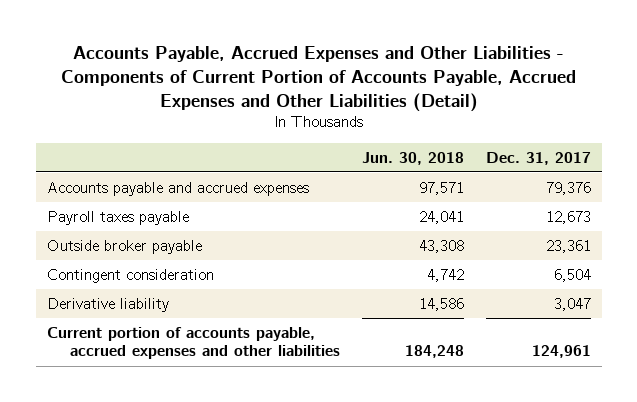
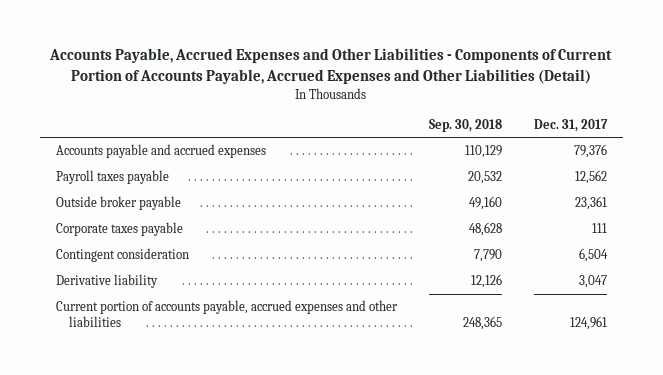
- | Jun. 30, 2018 | Dec. 31, 2017
+ | Sep. 30, 2018 | Dec. 31, 2017
- Payroll taxes payable | 24,041 | 12,673
+ Payroll taxes payable | 20,532 | 12,562
+ Corporate taxes payable | 48,628 | 111

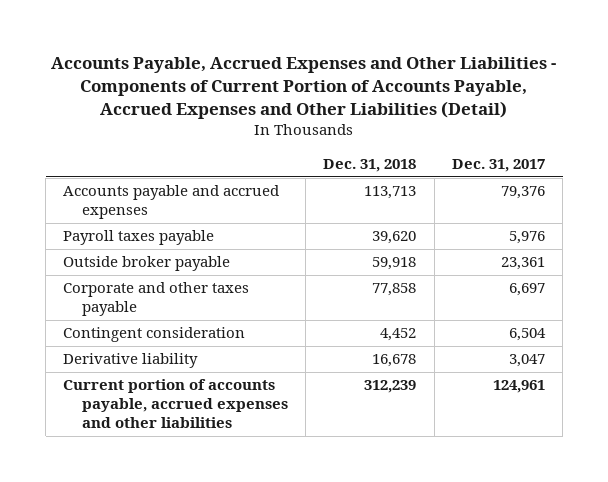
- | Sep. 30, 2018 | Dec. 31, 2017
+ | Dec. 31, 2018 | Dec. 31, 2017
- Payroll taxes payable | 20,532 | 12,562
+ Payroll taxes payable | 39,620 | 5,976
- Corporate taxes payable | 48,628 | 111
+ Corporate and other taxes payable | 77,858 | 6,697

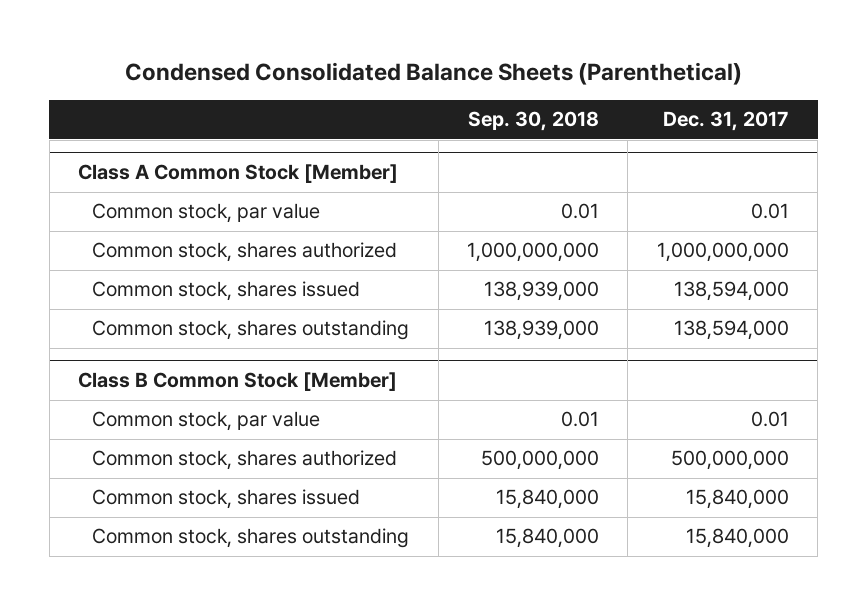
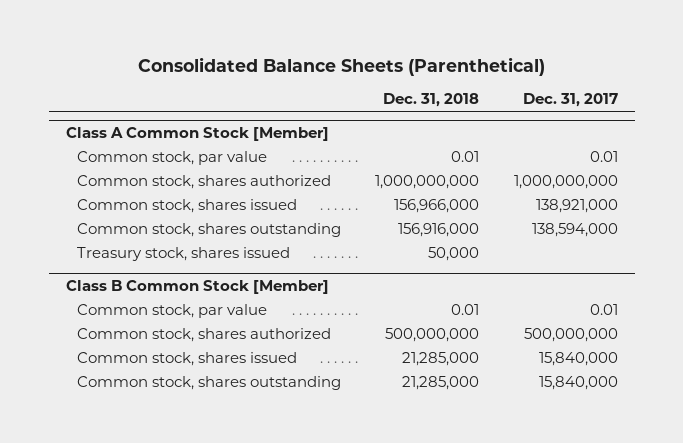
- Condensed Consolidated Balance Sheets (Parenthetical)
+ Consolidated Balance Sheets (Parenthetical)
- | Sep. 30, 2018 | Dec. 31, 2017
+ | Dec. 31, 2018 | Dec. 31, 2017
@ Class A Common Stock [Member]
- Common stock, shares issued | 138,939,000 | 138,594,000
+ Common stock, shares issued | 156,966,000 | 138,921,000
+ Treasury stock, shares issued | 50,000 |

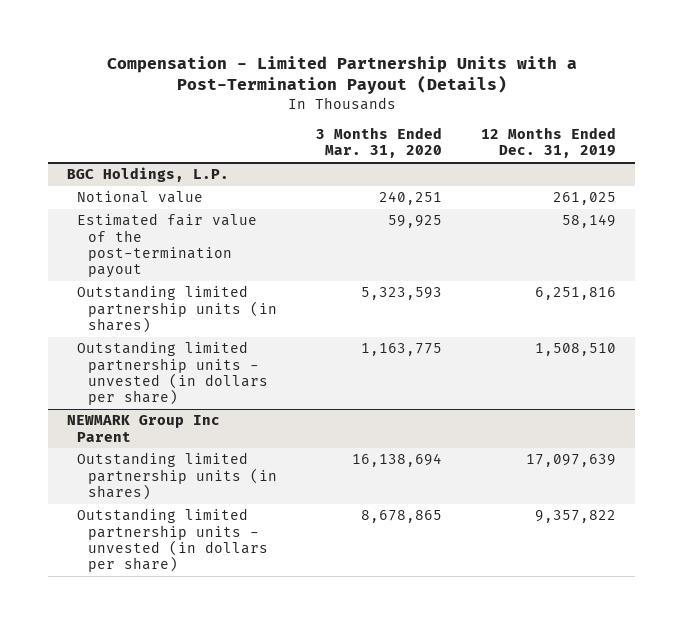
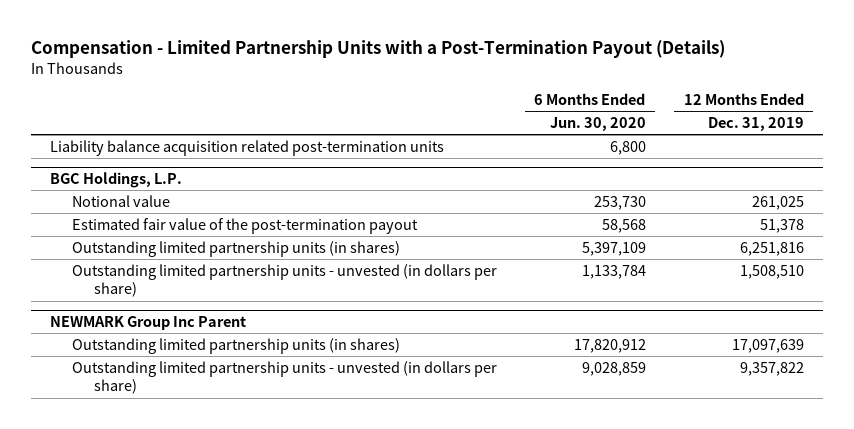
- | 3 Months Ended Mar. 31, 2020 | 12 Months Ended Dec. 31, 2019
+ | 6 Months Ended Jun. 30, 2020 | 12 Months Ended Dec. 31, 2019
+ Liability balance acquisition related post-termination units | 6,800 |
@ BGC Holdings, L.P.
- Estimated fair value of the post-termination payout | 59,925 | 58,149
+ Estimated fair value of the post-termination payout | 58,568 | 51,378

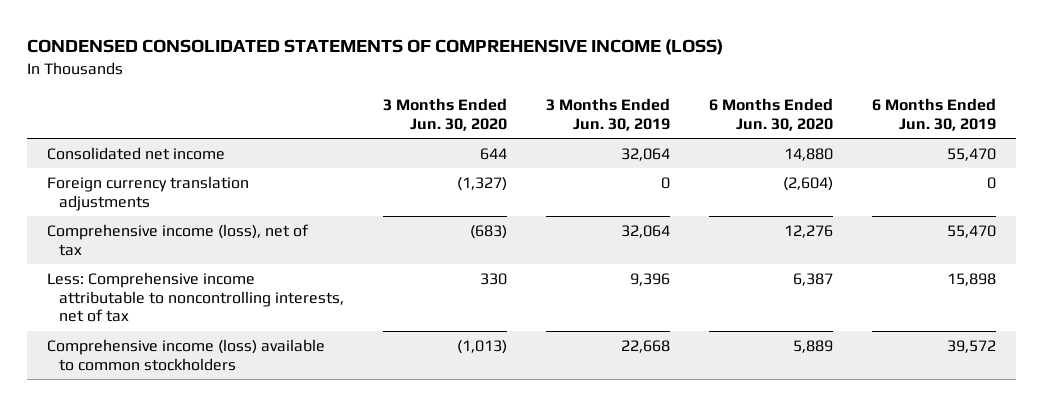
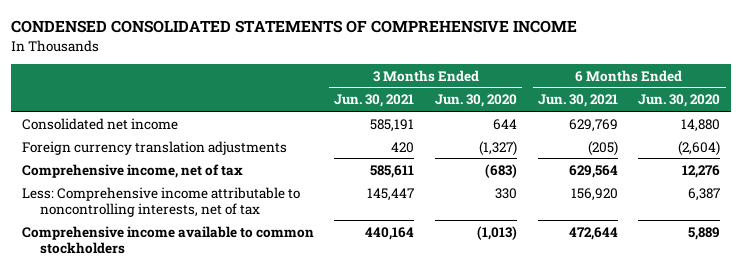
- CONDENSED CONSOLIDATED STATEMENTS OF COMPREHENSIVE INCOME (LOSS)
+ CONDENSED CONSOLIDATED STATEMENTS OF COMPREHENSIVE INCOME
- | 3 Months Ended Jun. 30, 2020 | 3 Months Ended Jun. 30, 2019 | 6 Months Ended Jun. 30, 2020 | 6 Months Ended Jun. 30, 2019
+ | 3 Months Ended Jun. 30, 2021 | 3 Months Ended Jun. 30, 2020 | 6 Months Ended Jun. 30, 2021 | 6 Months Ended Jun. 30, 2020
- Comprehensive income (loss), net of tax | (683) | 32,064 | 12,276 | 55,470
+ Comprehensive income, net of tax | 585,611 | (683) | 629,564 | 12,276
- Comprehensive income (loss) available to common stockholders | (1,013) | 22,668 | 5,889 | 39,572
+ Comprehensive income available to common stockholders | 440,164 | (1,013) | 472,644 | 5,889

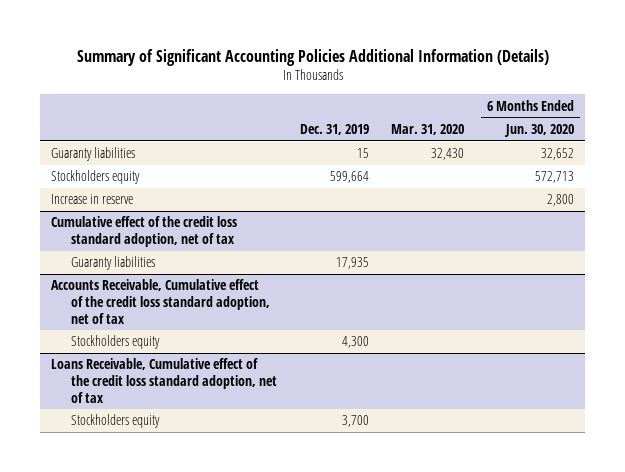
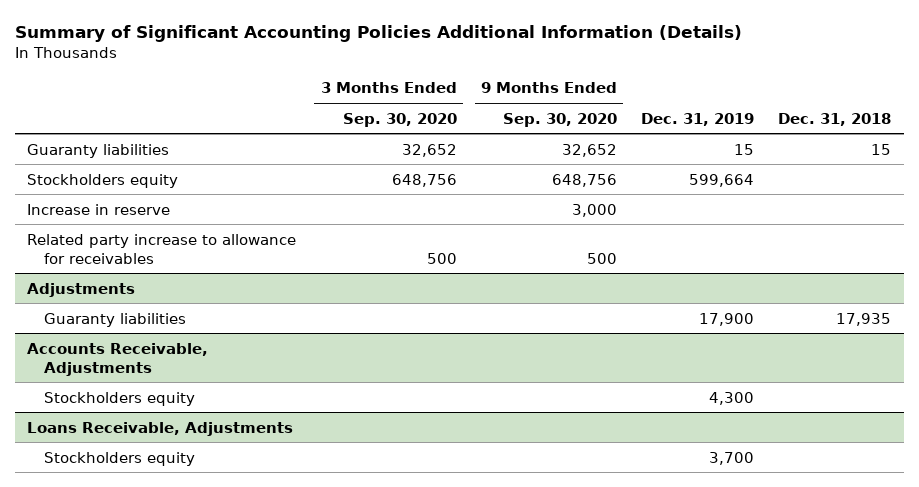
- | Dec. 31, 2019 | Mar. 31, 2020 | 6 Months Ended Jun. 30, 2020
+ | 3 Months Ended Sep. 30, 2020 | 9 Months Ended Sep. 30, 2020 | Dec. 31, 2019 | Dec. 31, 2018
- Cumulative effect of the credit loss standard adoption, net of tax
- Guaranty liabilities | 17,935 | |
- Accounts Receivable, Cumulative effect of the credit loss standard adoption, net of tax
+ Related party increase to allowance for receivables | 500 | 500 | |
+ Adjustments
+ Guaranty liabilities | | | 17,900 | 17,935
+ Accounts Receivable, Adjustments
- Loans Receivable, Cumulative effect of the credit loss standard adoption, net of tax
+ Loans Receivable, Adjustments

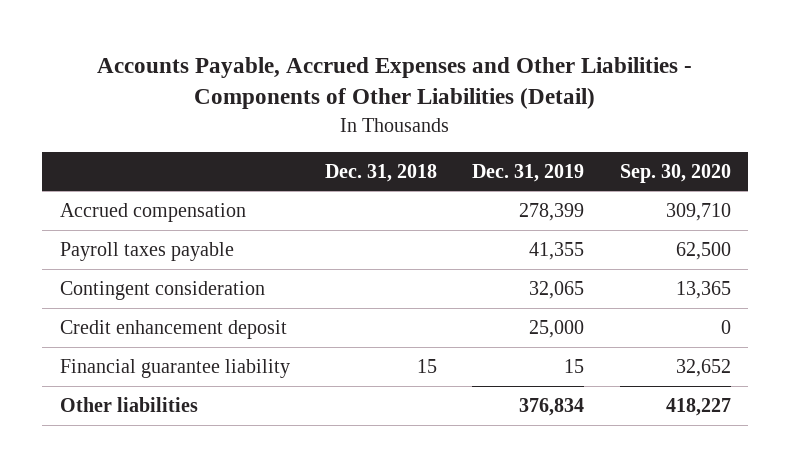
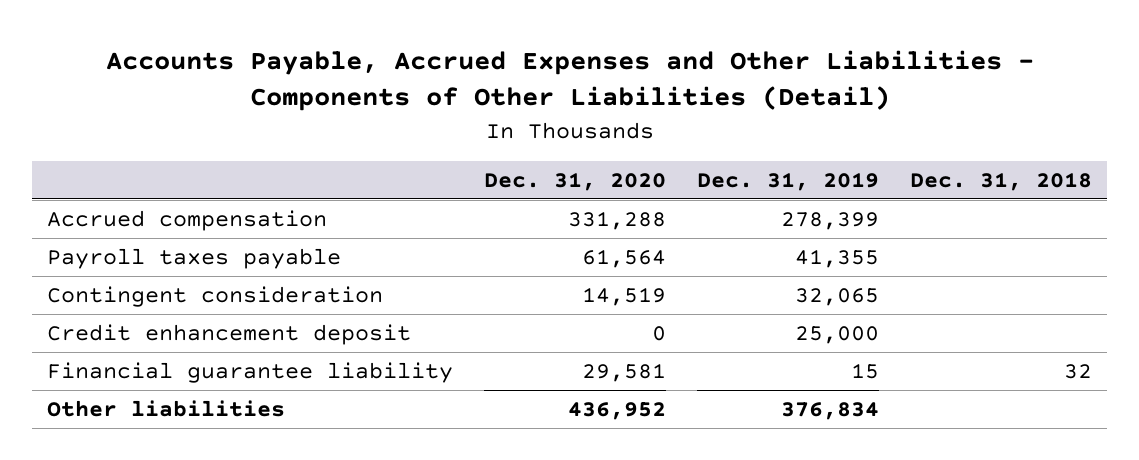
- | Dec. 31, 2018 | Dec. 31, 2019 | Sep. 30, 2020
+ | Dec. 31, 2020 | Dec. 31, 2019 | Dec. 31, 2018
- Financial guarantee liability | 15 | 15 | 32,652
+ Financial guarantee liability | 29,581 | 15 | 32

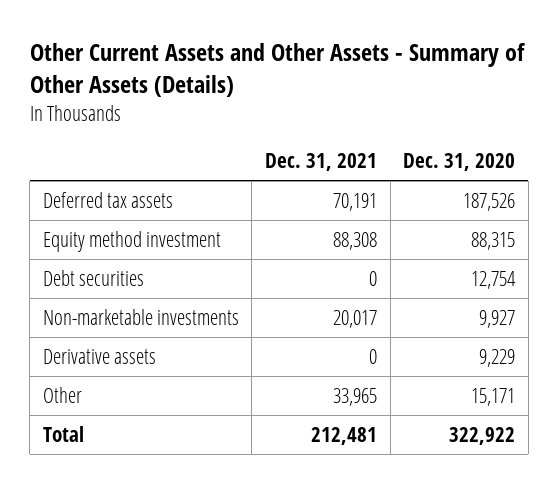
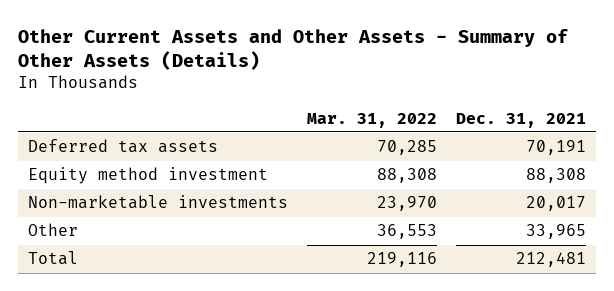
- | Dec. 31, 2021 | Dec. 31, 2020
+ | Mar. 31, 2022 | Dec. 31, 2021
- Debt securities | 0 | 12,754
- Derivative assets | 0 | 9,229

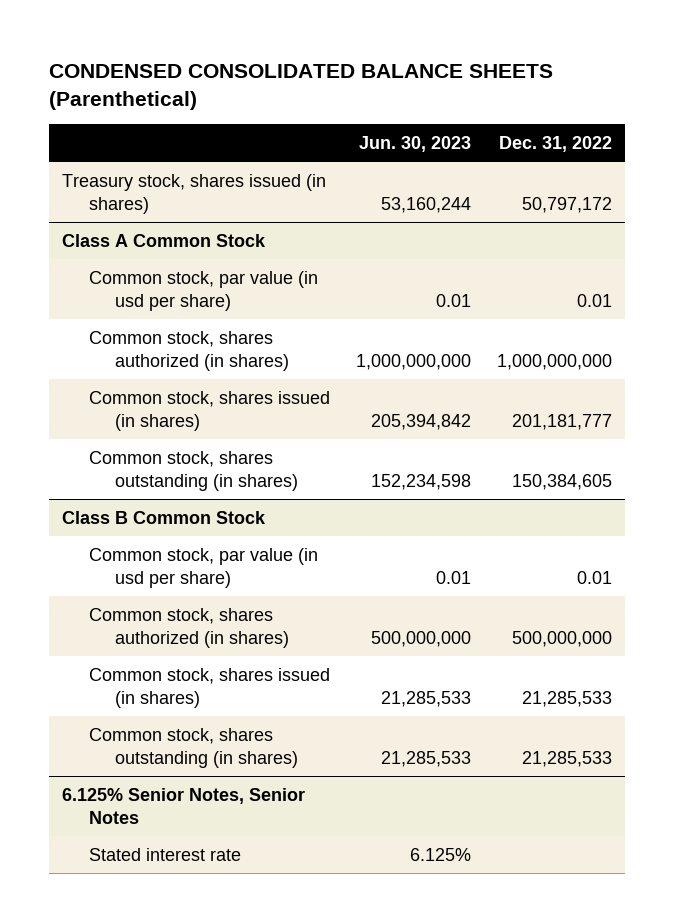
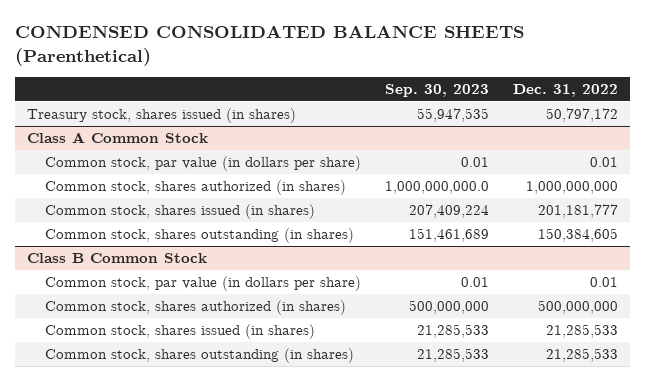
- | Jun. 30, 2023 | Dec. 31, 2022
+ | Sep. 30, 2023 | Dec. 31, 2022
@ Class A Common Stock
- Common stock, par value (in usd per share) | 0.01 | 0.01
+ Common stock, par value (in dollars per share) | 0.01 | 0.01
@ Class B Common Stock
- Common stock, par value (in usd per share) | 0.01 | 0.01
+ Common stock, par value (in dollars per share) | 0.01 | 0.01
- 6.125% Senior Notes, Senior Notes
- Stated interest rate | 6.125% |

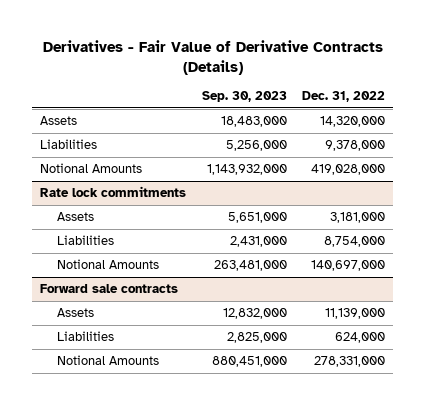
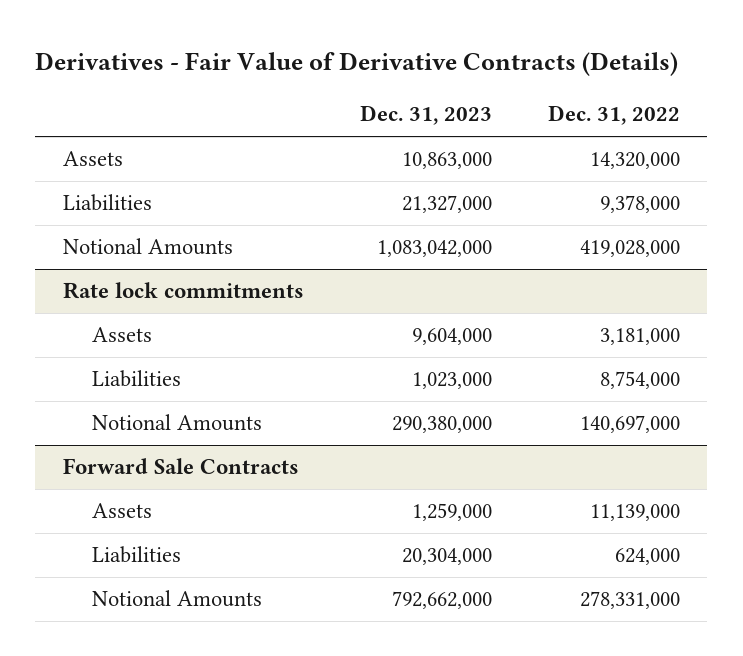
- | Sep. 30, 2023 | Dec. 31, 2022
+ | Dec. 31, 2023 | Dec. 31, 2022
- Forward sale contracts
+ Forward Sale Contracts

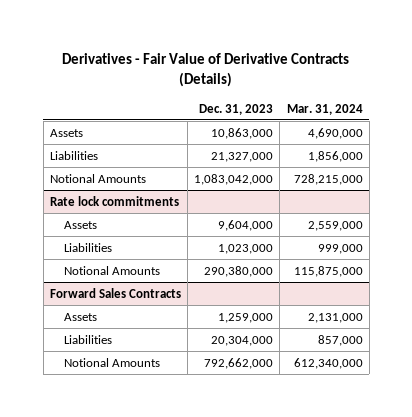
- | Dec. 31, 2023 | Dec. 31, 2022
+ | Dec. 31, 2023 | Mar. 31, 2024
- Forward Sale Contracts
+ Forward Sales Contracts

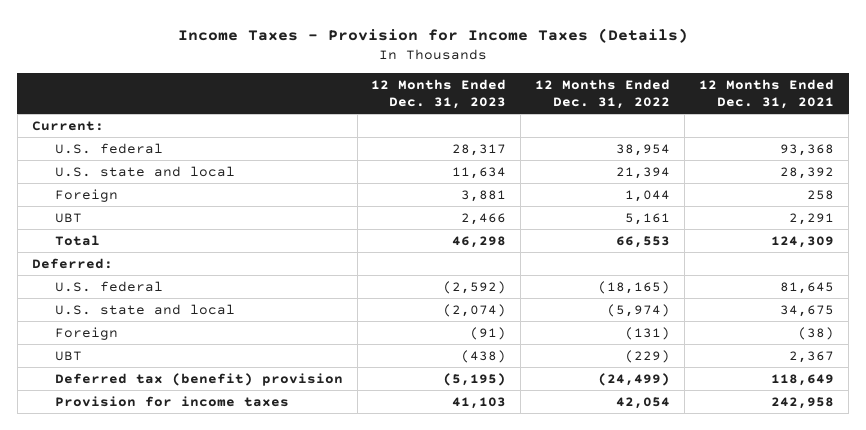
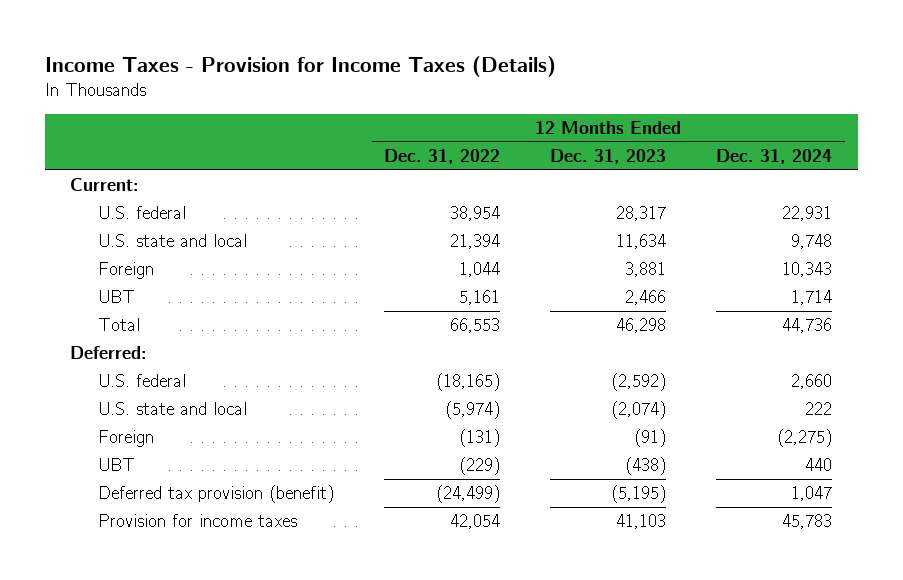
- | 12 Months Ended Dec. 31, 2023 | 12 Months Ended Dec. 31, 2022 | 12 Months Ended Dec. 31, 2021
+ | 12 Months Ended Dec. 31, 2022 | 12 Months Ended Dec. 31, 2023 | 12 Months Ended Dec. 31, 2024
- Deferred tax (benefit) provision | (5,195) | (24,499) | 118,649
+ Deferred tax provision (benefit) | (24,499) | (5,195) | 1,047

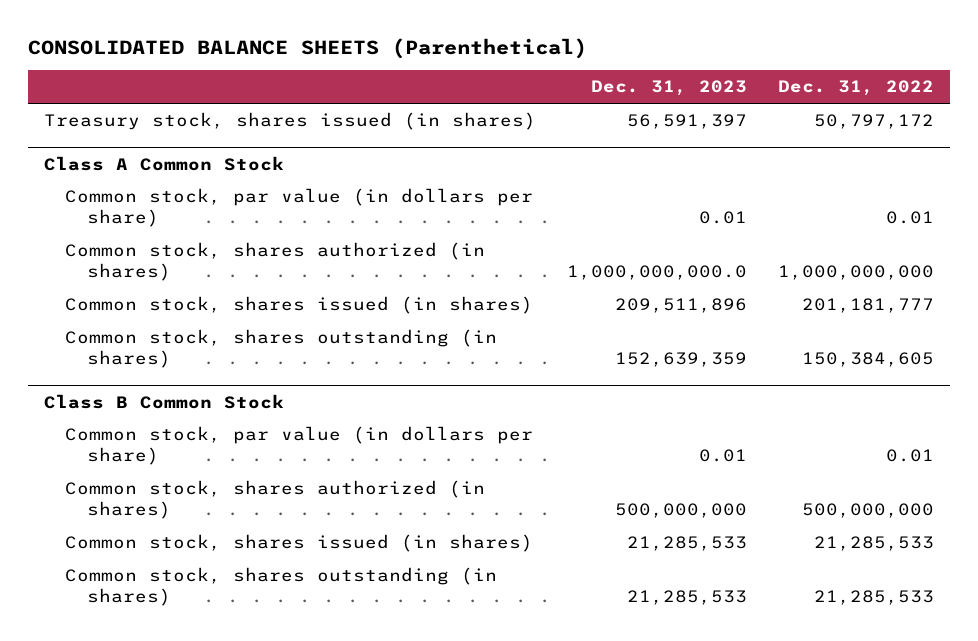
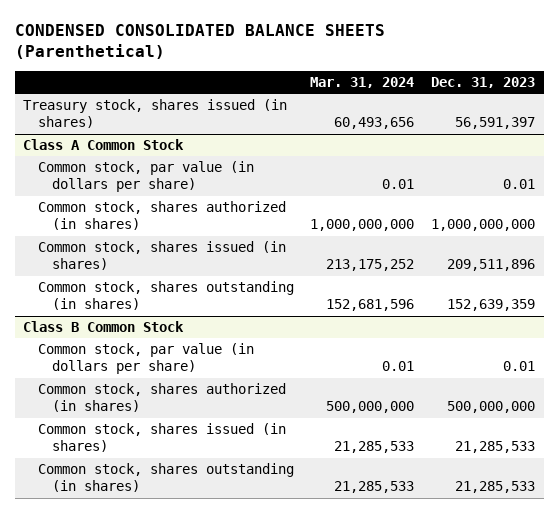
- CONSOLIDATED BALANCE SHEETS (Parenthetical)
+ CONDENSED CONSOLIDATED BALANCE SHEETS (Parenthetical)
- | Dec. 31, 2023 | Dec. 31, 2022
+ | Mar. 31, 2024 | Dec. 31, 2023
@ Class A Common Stock
- Common stock, shares authorized (in shares) | 1,000,000,000.0 | 1,000,000,000
+ Common stock, shares authorized (in shares) | 1,000,000,000 | 1,000,000,000

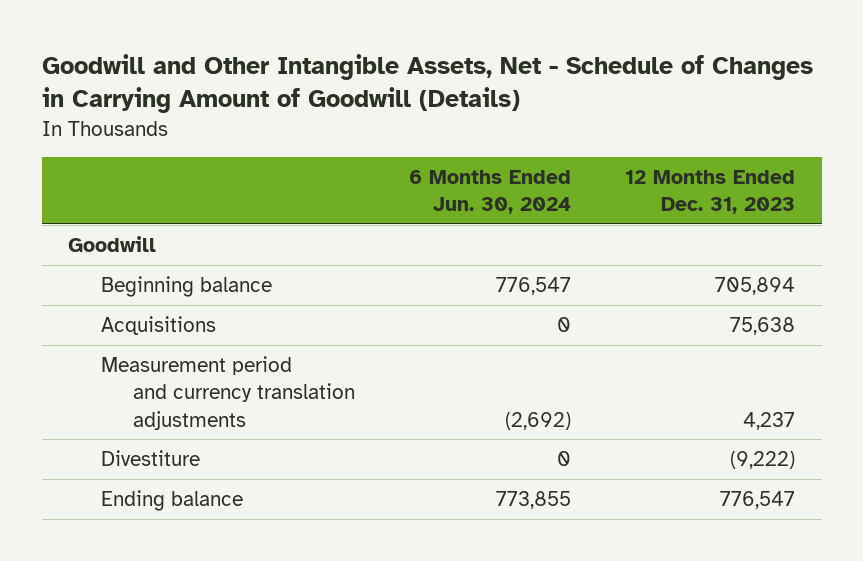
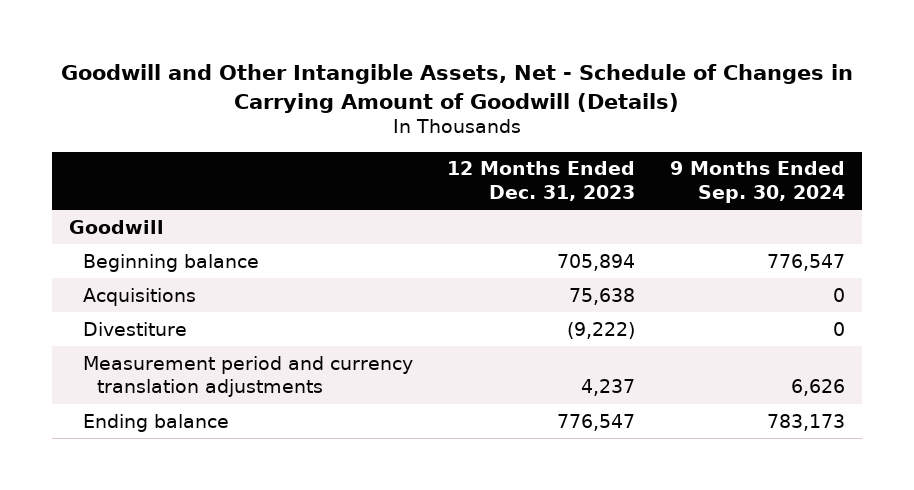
- | 6 Months Ended Jun. 30, 2024 | 12 Months Ended Dec. 31, 2023
+ | 12 Months Ended Dec. 31, 2023 | 9 Months Ended Sep. 30, 2024
moved down: Measurement period and currency translation adjustments | 4,237 | 6,626

